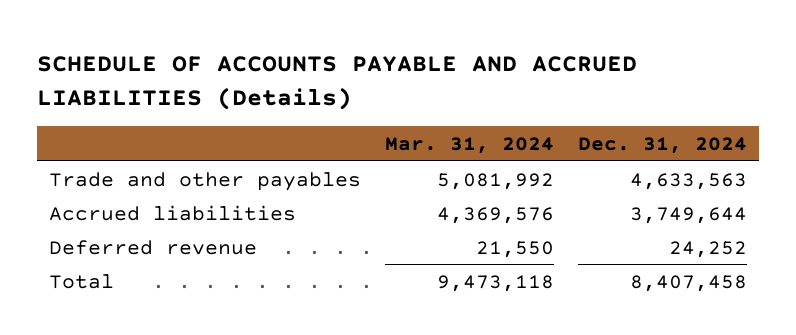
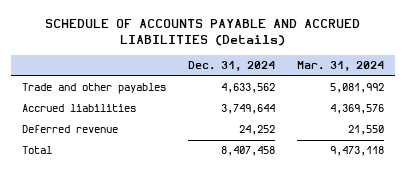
- | Mar. 31, 2024 | Dec. 31, 2024
+ | Dec. 31, 2024 | Mar. 31, 2024
- Trade and other payables | 5,081,992 | 4,633,563
+ Trade and other payables | 4,633,562 | 5,081,992

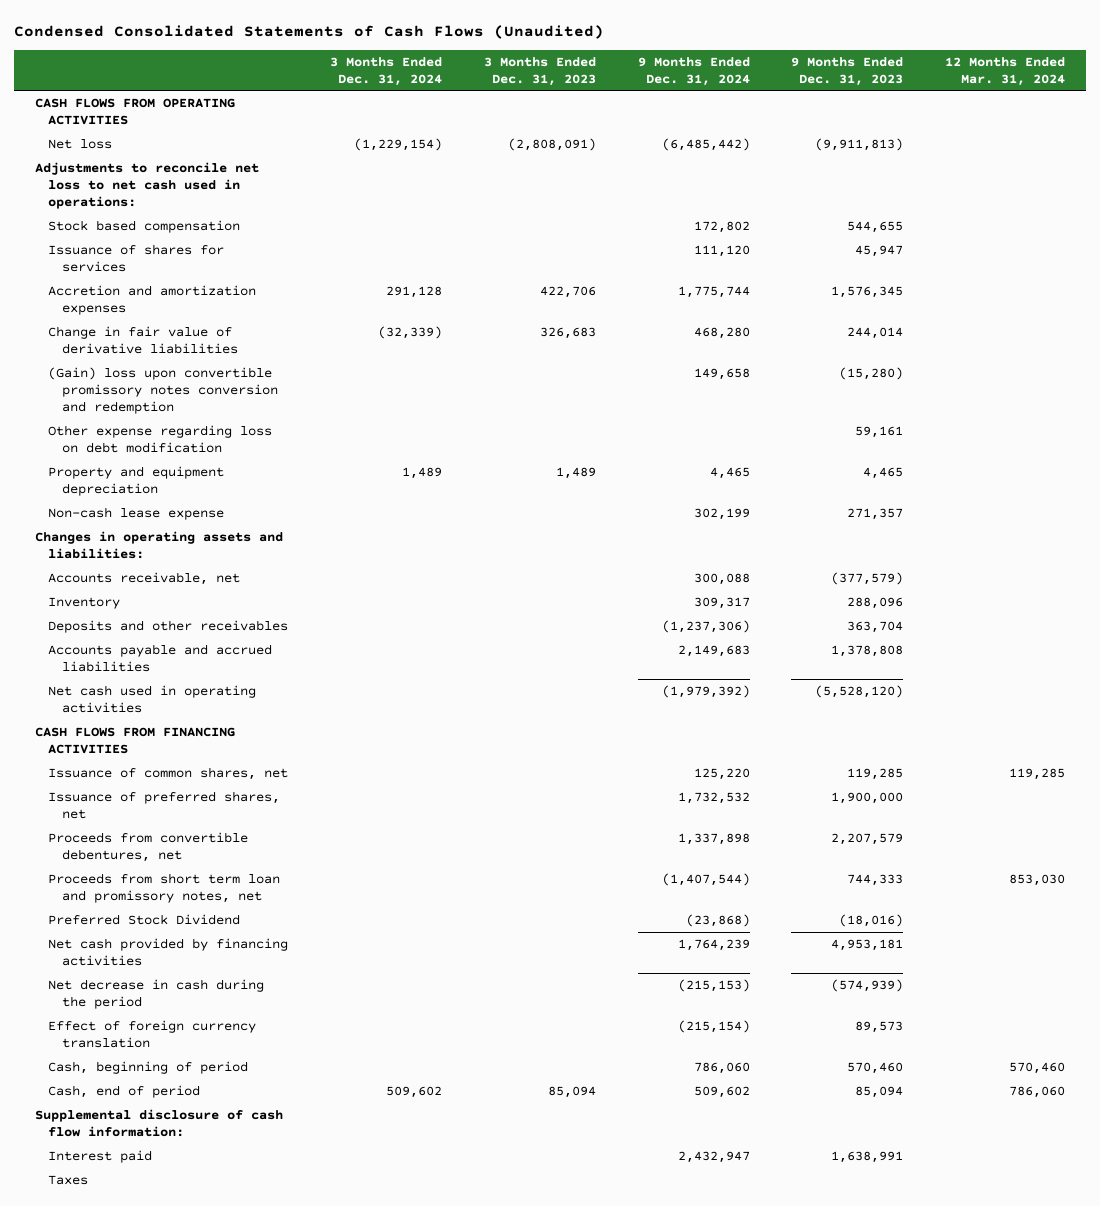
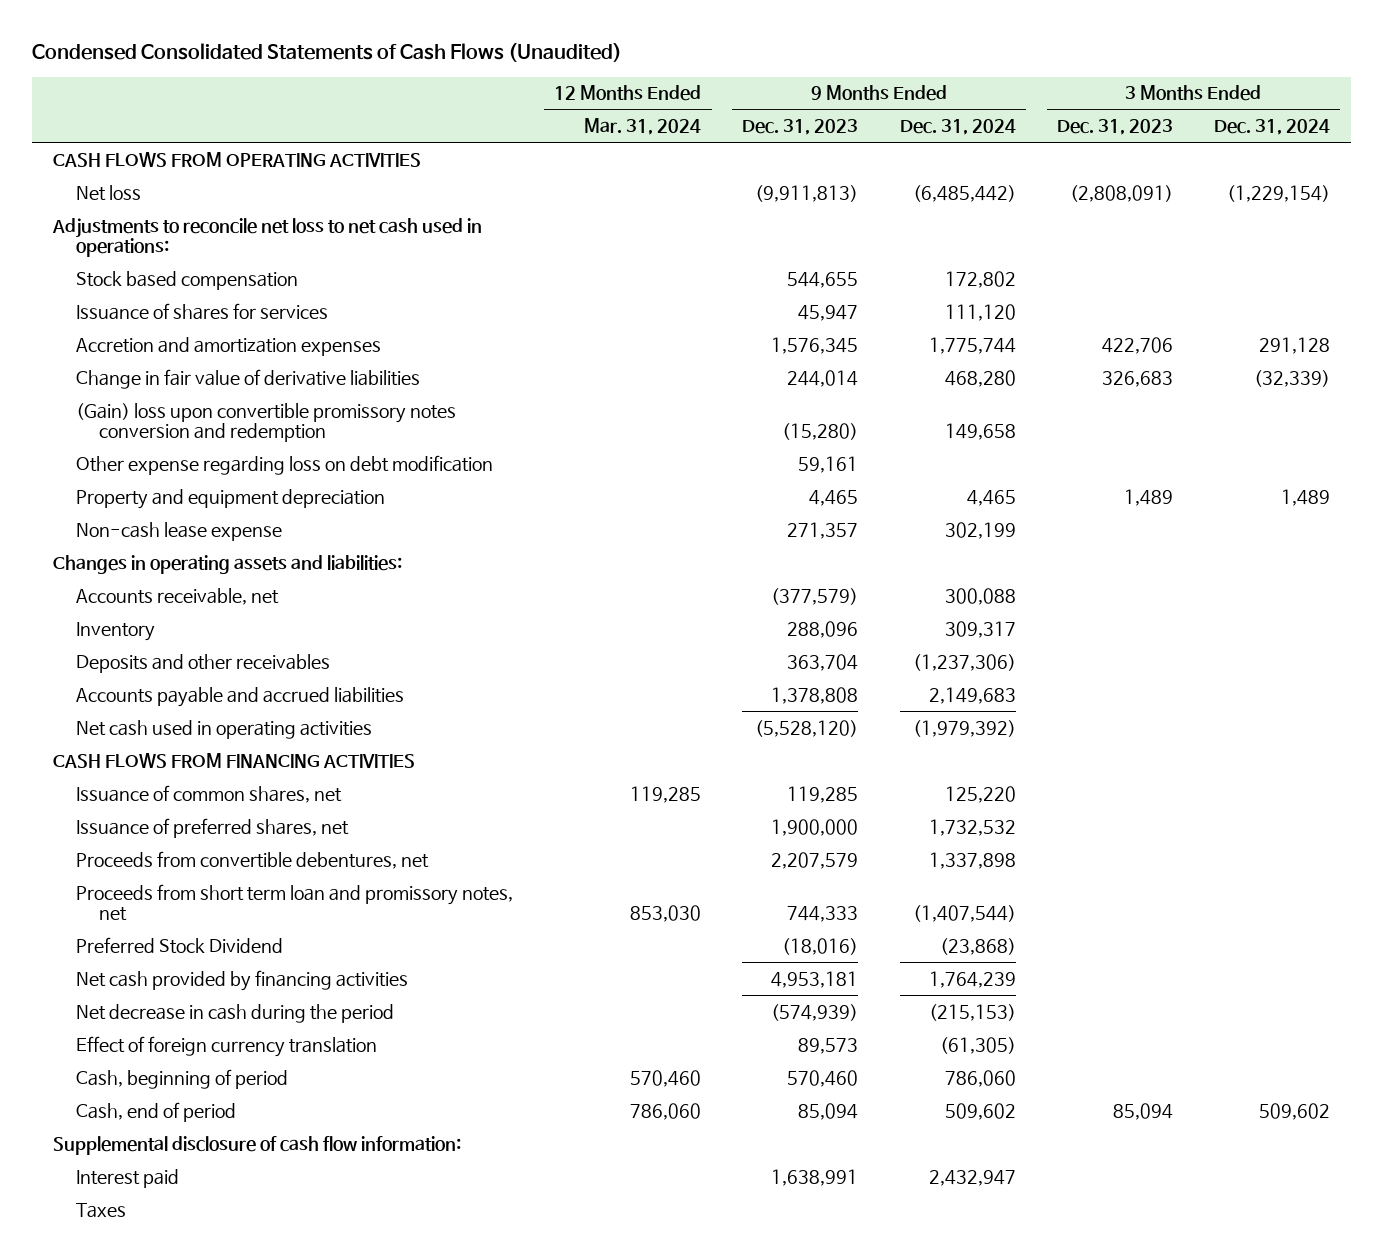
- | 3 Months Ended Dec. 31, 2024 | 3 Months Ended Dec. 31, 2023 | 9 Months Ended Dec. 31, 2024 | 9 Months Ended Dec. 31, 2023 | 12 Months Ended Mar. 31, 2024
+ | 12 Months Ended Mar. 31, 2024 | 9 Months Ended Dec. 31, 2023 | 9 Months Ended Dec. 31, 2024 | 3 Months Ended Dec. 31, 2023 | 3 Months Ended Dec. 31, 2024
- Effect of foreign currency translation | | | (215,154) | 89,573 |
+ Effect of foreign currency translation | | 89,573 | (61,305) | |

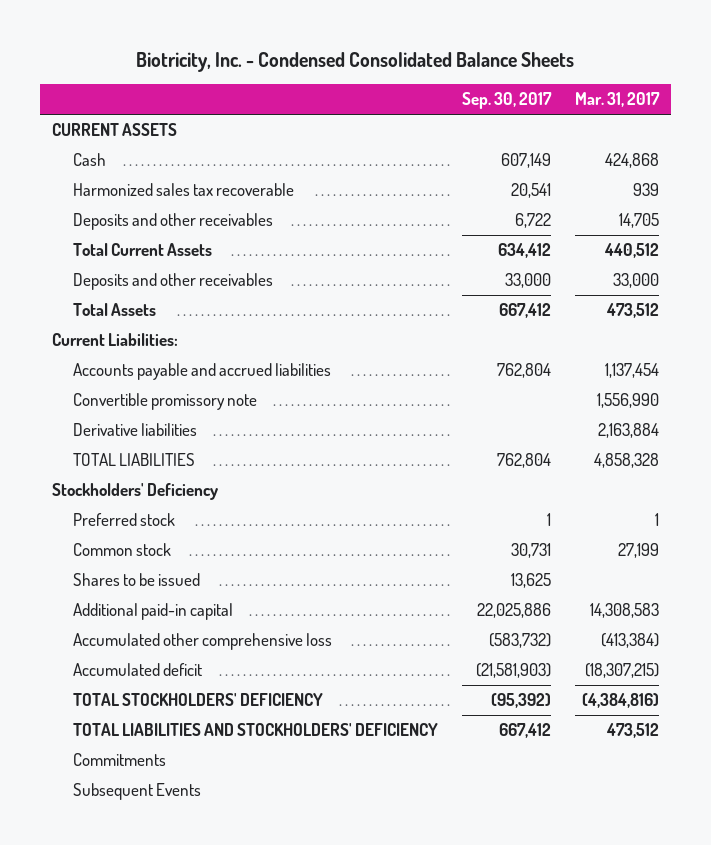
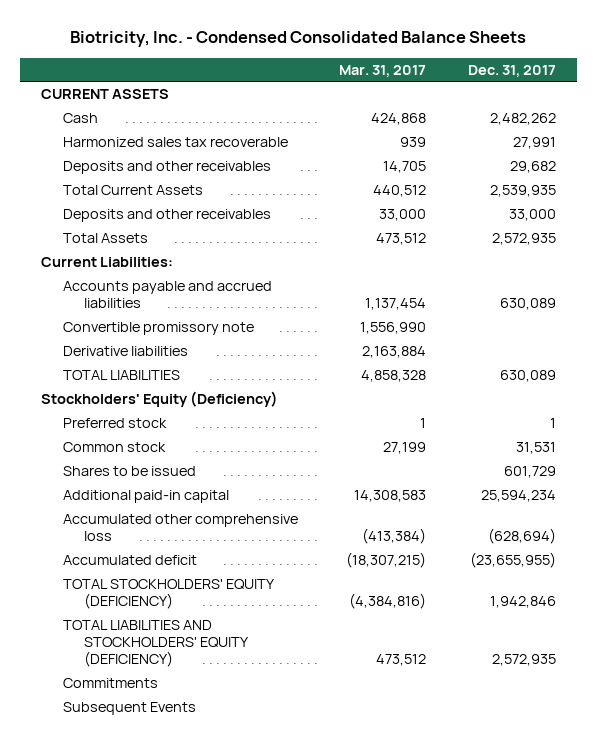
- | Sep. 30, 2017 | Mar. 31, 2017
+ | Mar. 31, 2017 | Dec. 31, 2017
- Stockholders' Deficiency
+ Stockholders' Equity (Deficiency)
- TOTAL STOCKHOLDERS' DEFICIENCY | (95,392) | (4,384,816)
- TOTAL LIABILITIES AND STOCKHOLDERS' DEFICIENCY | 667,412 | 473,512
+ TOTAL STOCKHOLDERS' EQUITY (DEFICIENCY) | (4,384,816) | 1,942,846
+ TOTAL LIABILITIES AND STOCKHOLDERS' EQUITY (DEFICIENCY) | 473,512 | 2,572,935

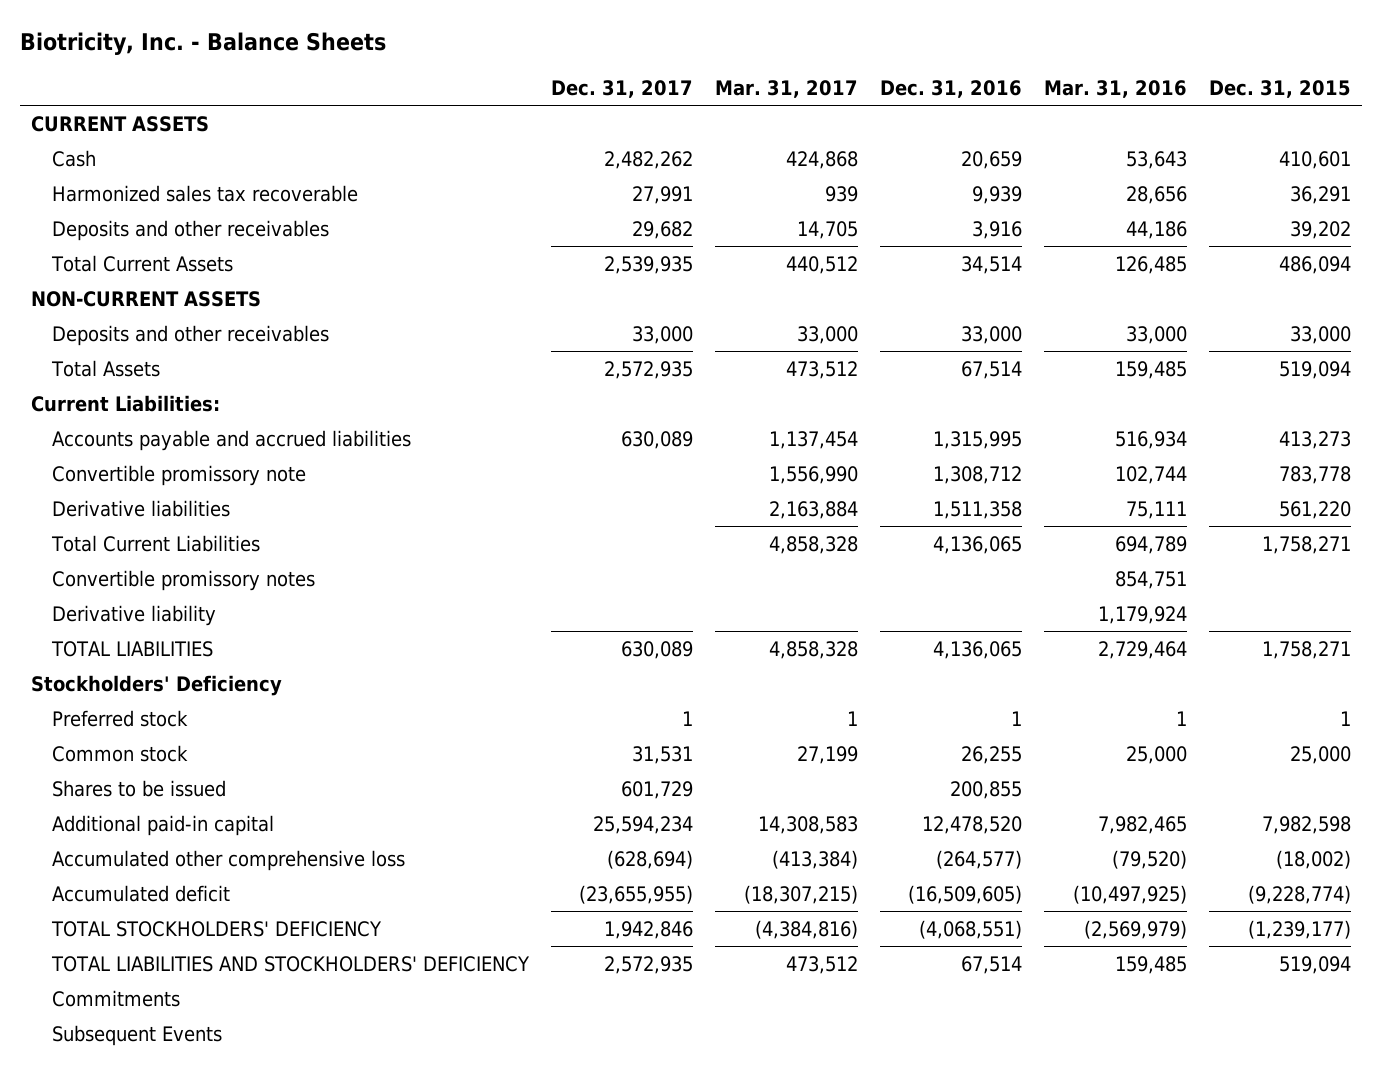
- Biotricity, Inc. - Condensed Consolidated Balance Sheets
+ Biotricity, Inc. - Balance Sheets
- | Mar. 31, 2017 | Dec. 31, 2017
+ | Dec. 31, 2017 | Mar. 31, 2017 | Dec. 31, 2016 | Mar. 31, 2016 | Dec. 31, 2015
+ NON-CURRENT ASSETS
+ Total Current Liabilities | | 4,858,328 | 4,136,065 | 694,789 | 1,758,271
+ Convertible promissory notes | | | | 854,751 |
+ Derivative liability | | | | 1,179,924 |
- Stockholders' Equity (Deficiency)
+ Stockholders' Deficiency
- TOTAL STOCKHOLDERS' EQUITY (DEFICIENCY) | (4,384,816) | 1,942,846
- TOTAL LIABILITIES AND STOCKHOLDERS' EQUITY (DEFICIENCY) | 473,512 | 2,572,935
+ TOTAL STOCKHOLDERS' DEFICIENCY | 1,942,846 | (4,384,816) | (4,068,551) | (2,569,979) | (1,239,177)
+ TOTAL LIABILITIES AND STOCKHOLDERS' DEFICIENCY | 2,572,935 | 473,512 | 67,514 | 159,485 | 519,094

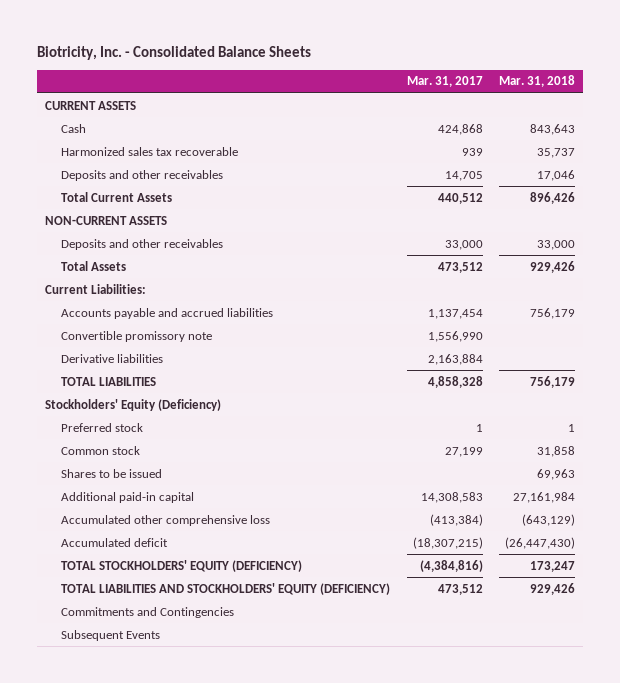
- Biotricity, Inc. - Balance Sheets
+ Biotricity, Inc. - Consolidated Balance Sheets
- | Dec. 31, 2017 | Mar. 31, 2017 | Dec. 31, 2016 | Mar. 31, 2016 | Dec. 31, 2015
+ | Mar. 31, 2017 | Mar. 31, 2018
- Total Current Liabilities | | 4,858,328 | 4,136,065 | 694,789 | 1,758,271
- Convertible promissory notes | | | | 854,751 |
- Derivative liability | | | | 1,179,924 |
- Stockholders' Deficiency
+ Stockholders' Equity (Deficiency)
- TOTAL STOCKHOLDERS' DEFICIENCY | 1,942,846 | (4,384,816) | (4,068,551) | (2,569,979) | (1,239,177)
- TOTAL LIABILITIES AND STOCKHOLDERS' DEFICIENCY | 2,572,935 | 473,512 | 67,514 | 159,485 | 519,094
- Commitments
+ TOTAL STOCKHOLDERS' EQUITY (DEFICIENCY) | (4,384,816) | 173,247
+ TOTAL LIABILITIES AND STOCKHOLDERS' EQUITY (DEFICIENCY) | 473,512 | 929,426
+ Commitments and Contingencies

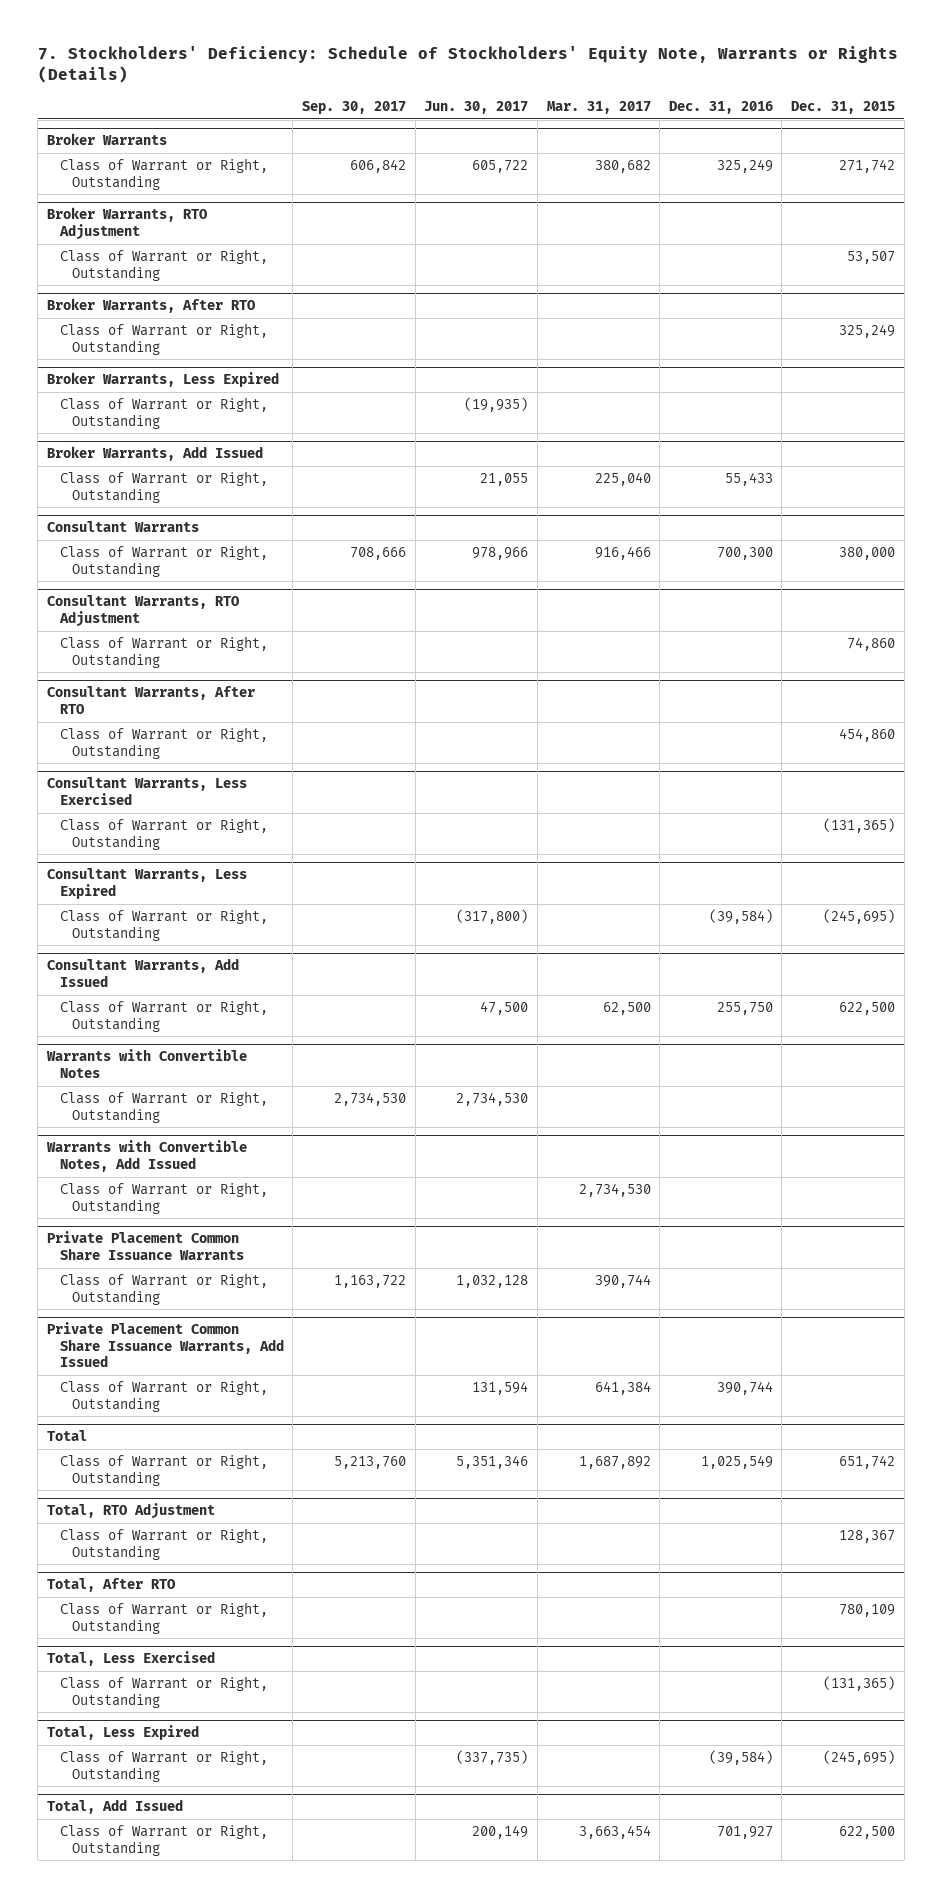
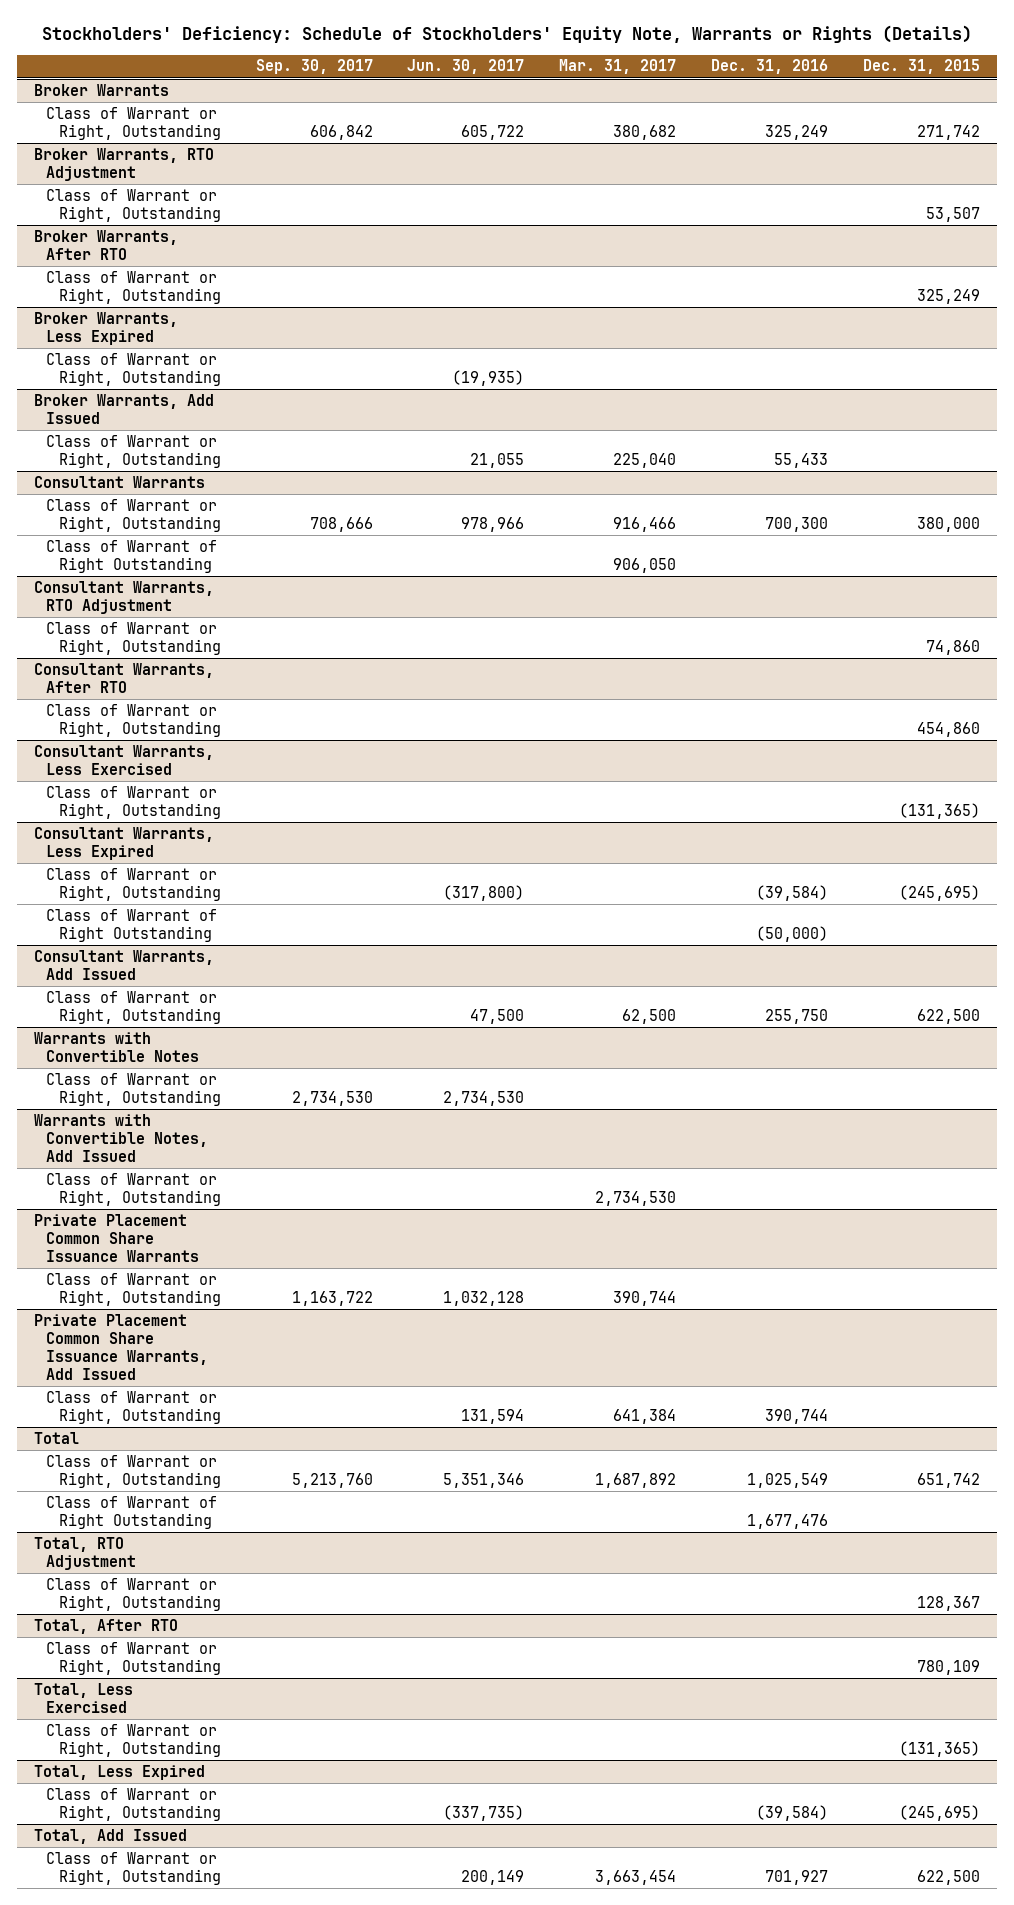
- 7. Stockholders' Deficiency: Schedule of Stockholders' Equity Note, Warrants or Rights (Details)
+ Stockholders' Deficiency: Schedule of Stockholders' Equity Note, Warrants or Rights (Details)
@ Consultant Warrants
+ Class of Warrant of Right Outstanding | | | 906,050 | |
@ Consultant Warrants, Less Expired
+ Class of Warrant of Right Outstanding | | | | (50,000) |
@ Total
+ Class of Warrant of Right Outstanding | | | | 1,677,476 |

